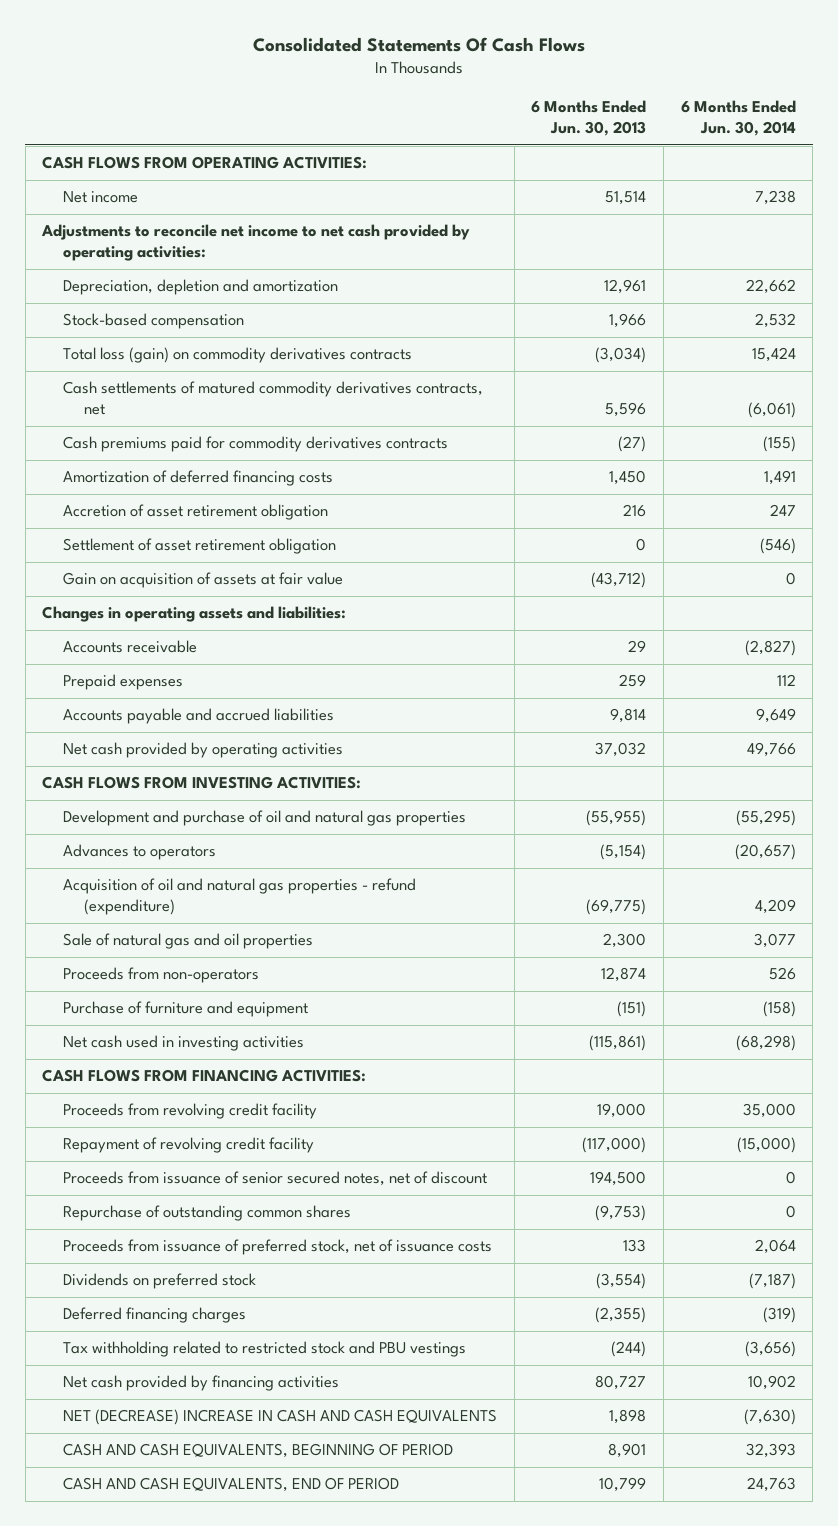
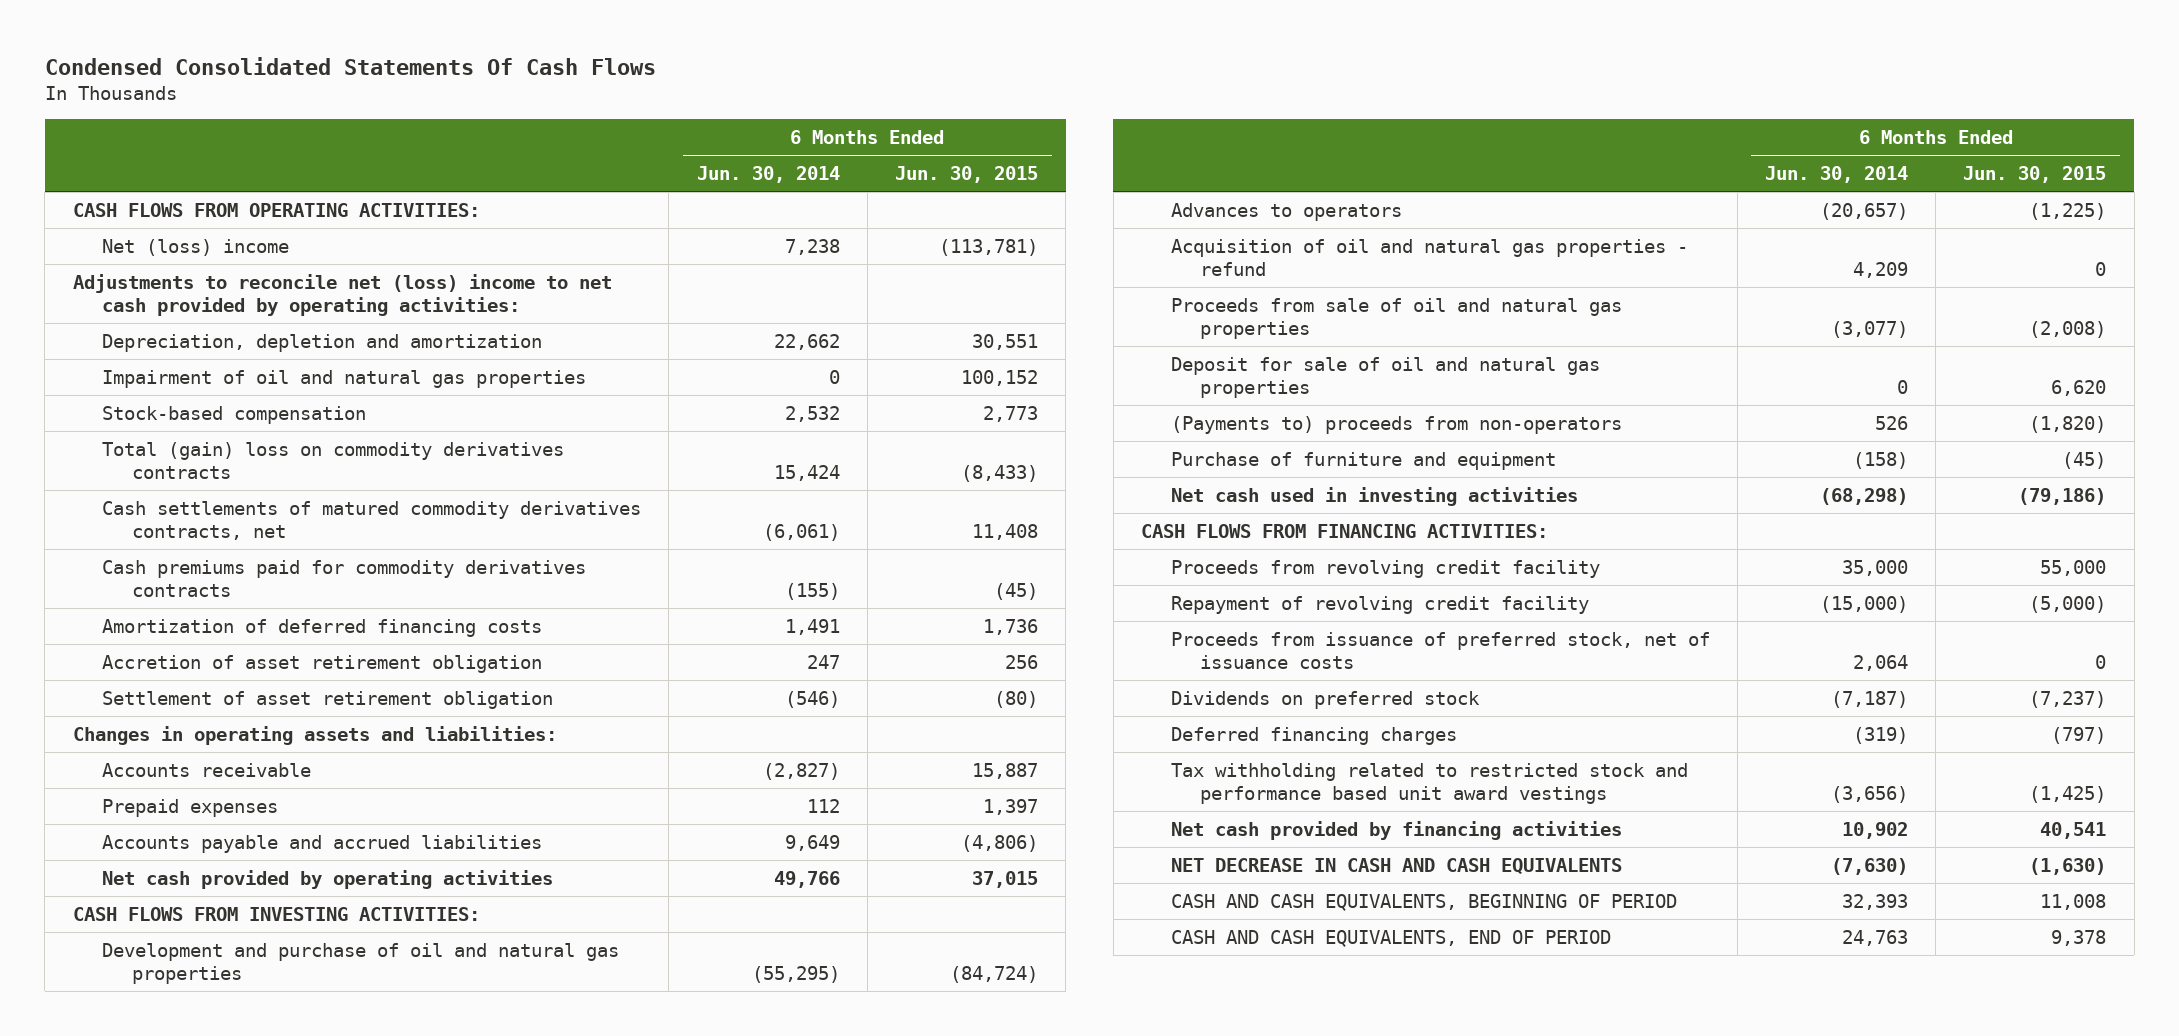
- Consolidated Statements Of Cash Flows
+ Condensed Consolidated Statements Of Cash Flows
- | 6 Months Ended Jun. 30, 2013 | 6 Months Ended Jun. 30, 2014
+ | 6 Months Ended Jun. 30, 2014 | 6 Months Ended Jun. 30, 2015
- Net income | 51,514 | 7,238
- Adjustments to reconcile net income to net cash provided by operating activities:
+ Net (loss) income | 7,238 | (113,781)
+ Adjustments to reconcile net (loss) income to net cash provided by operating activities:
+ Impairment of oil and natural gas properties | 0 | 100,152
- Total loss (gain) on commodity derivatives contracts | (3,034) | 15,424
+ Total (gain) loss on commodity derivatives contracts | 15,424 | (8,433)
- Gain on acquisition of assets at fair value | (43,712) | 0
- Acquisition of oil and natural gas properties - refund (expenditure) | (69,775) | 4,209
- Sale of natural gas and oil properties | 2,300 | 3,077
- Proceeds from non-operators | 12,874 | 526
+ Acquisition of oil and natural gas properties - refund | 4,209 | 0
+ Proceeds from sale of oil and natural gas properties | (3,077) | (2,008)
+ Deposit for sale of oil and natural gas properties | 0 | 6,620
+ (Payments to) proceeds from non-operators | 526 | (1,820)
- Proceeds from issuance of senior secured notes, net of discount | 194,500 | 0
- Repurchase of outstanding common shares | (9,753) | 0
- Tax withholding related to restricted stock and PBU vestings | (244) | (3,656)
+ Tax withholding related to restricted stock and performance based unit award vestings | (3,656) | (1,425)
- NET (DECREASE) INCREASE IN CASH AND CASH EQUIVALENTS | 1,898 | (7,630)
+ NET DECREASE IN CASH AND CASH EQUIVALENTS | (7,630) | (1,630)

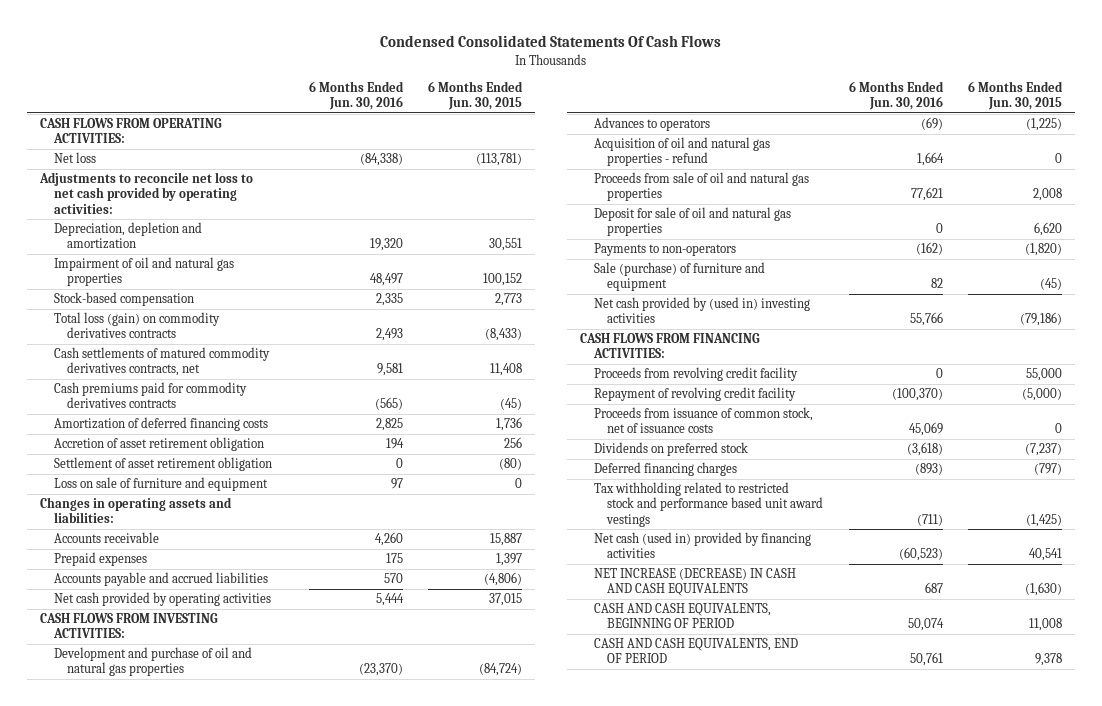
- | 6 Months Ended Jun. 30, 2014 | 6 Months Ended Jun. 30, 2015
+ | 6 Months Ended Jun. 30, 2016 | 6 Months Ended Jun. 30, 2015
- Net (loss) income | 7,238 | (113,781)
- Adjustments to reconcile net (loss) income to net cash provided by operating activities:
+ Net loss | (84,338) | (113,781)
+ Adjustments to reconcile net loss to net cash provided by operating activities:
- Total (gain) loss on commodity derivatives contracts | 15,424 | (8,433)
+ Total loss (gain) on commodity derivatives contracts | 2,493 | (8,433)
+ Loss on sale of furniture and equipment | 97 | 0
- Proceeds from sale of oil and natural gas properties | (3,077) | (2,008)
+ Proceeds from sale of oil and natural gas properties | 77,621 | 2,008
- (Payments to) proceeds from non-operators | 526 | (1,820)
- Purchase of furniture and equipment | (158) | (45)
- Net cash used in investing activities | (68,298) | (79,186)
+ Payments to non-operators | (162) | (1,820)
+ Sale (purchase) of furniture and equipment | 82 | (45)
+ Net cash provided by (used in) investing activities | 55,766 | (79,186)
- Proceeds from issuance of preferred stock, net of issuance costs | 2,064 | 0
+ Proceeds from issuance of common stock, net of issuance costs | 45,069 | 0
- Net cash provided by financing activities | 10,902 | 40,541
- NET DECREASE IN CASH AND CASH EQUIVALENTS | (7,630) | (1,630)
+ Net cash (used in) provided by financing activities | (60,523) | 40,541
+ NET INCREASE (DECREASE) IN CASH AND CASH EQUIVALENTS | 687 | (1,630)

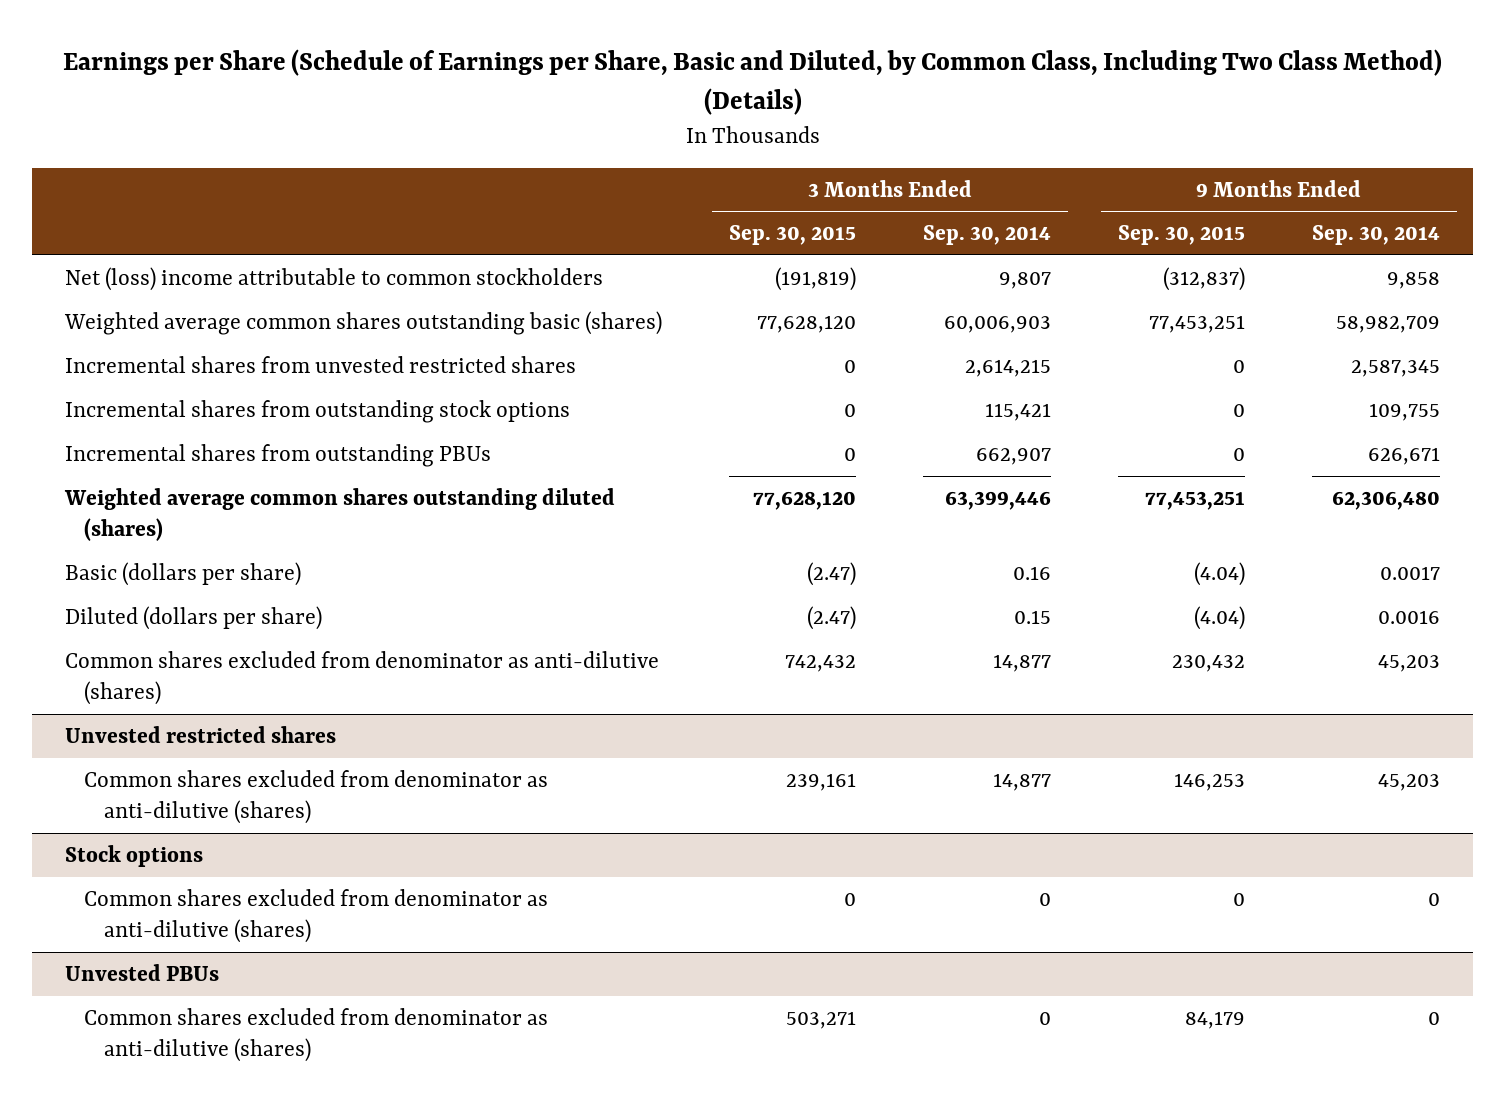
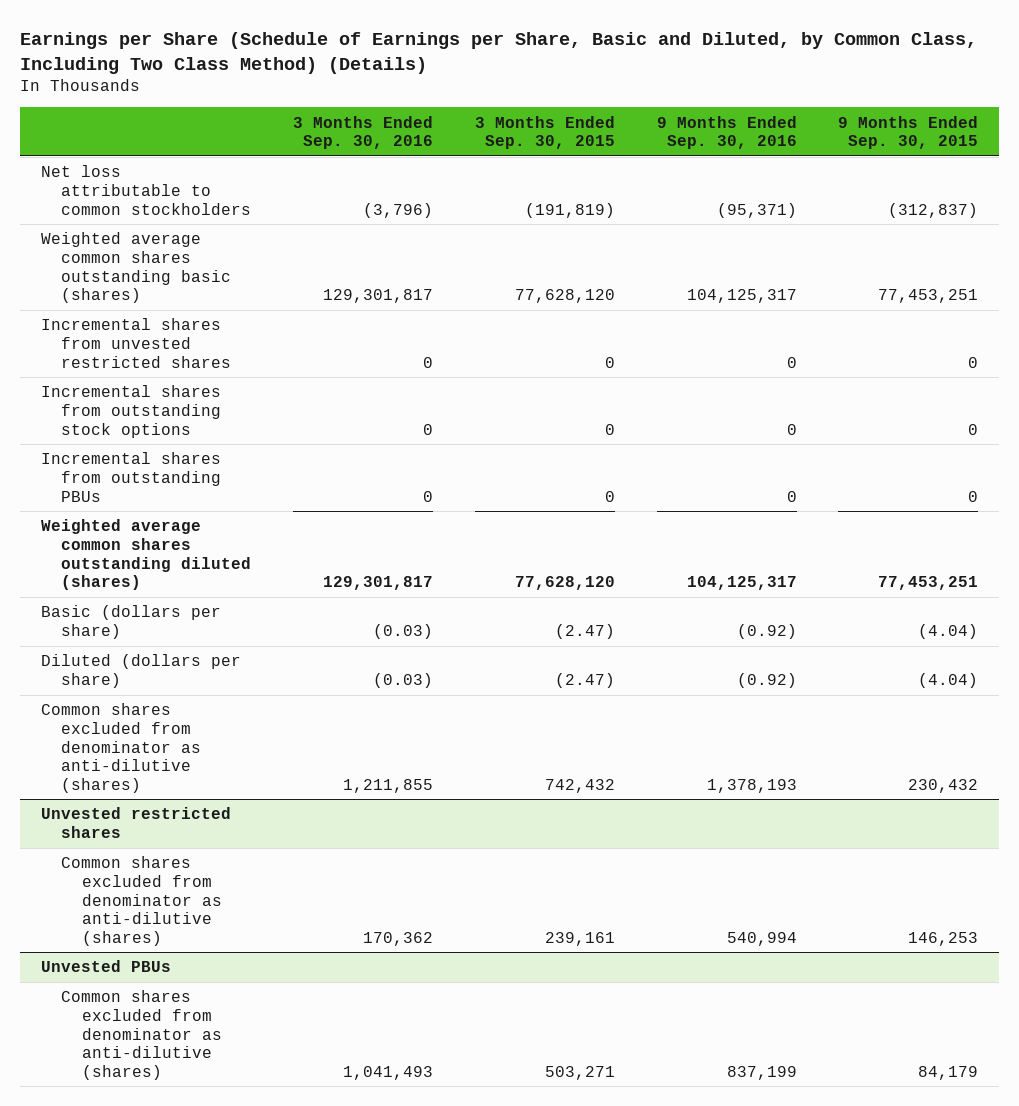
- | 3 Months Ended Sep. 30, 2015 | 3 Months Ended Sep. 30, 2014 | 9 Months Ended Sep. 30, 2015 | 9 Months Ended Sep. 30, 2014
+ | 3 Months Ended Sep. 30, 2016 | 3 Months Ended Sep. 30, 2015 | 9 Months Ended Sep. 30, 2016 | 9 Months Ended Sep. 30, 2015
- Net (loss) income attributable to common stockholders | (191,819) | 9,807 | (312,837) | 9,858
+ Net loss attributable to common stockholders | (3,796) | (191,819) | (95,371) | (312,837)
- Stock options
- Common shares excluded from denominator as anti-dilutive (shares) | 0 | 0 | 0 | 0

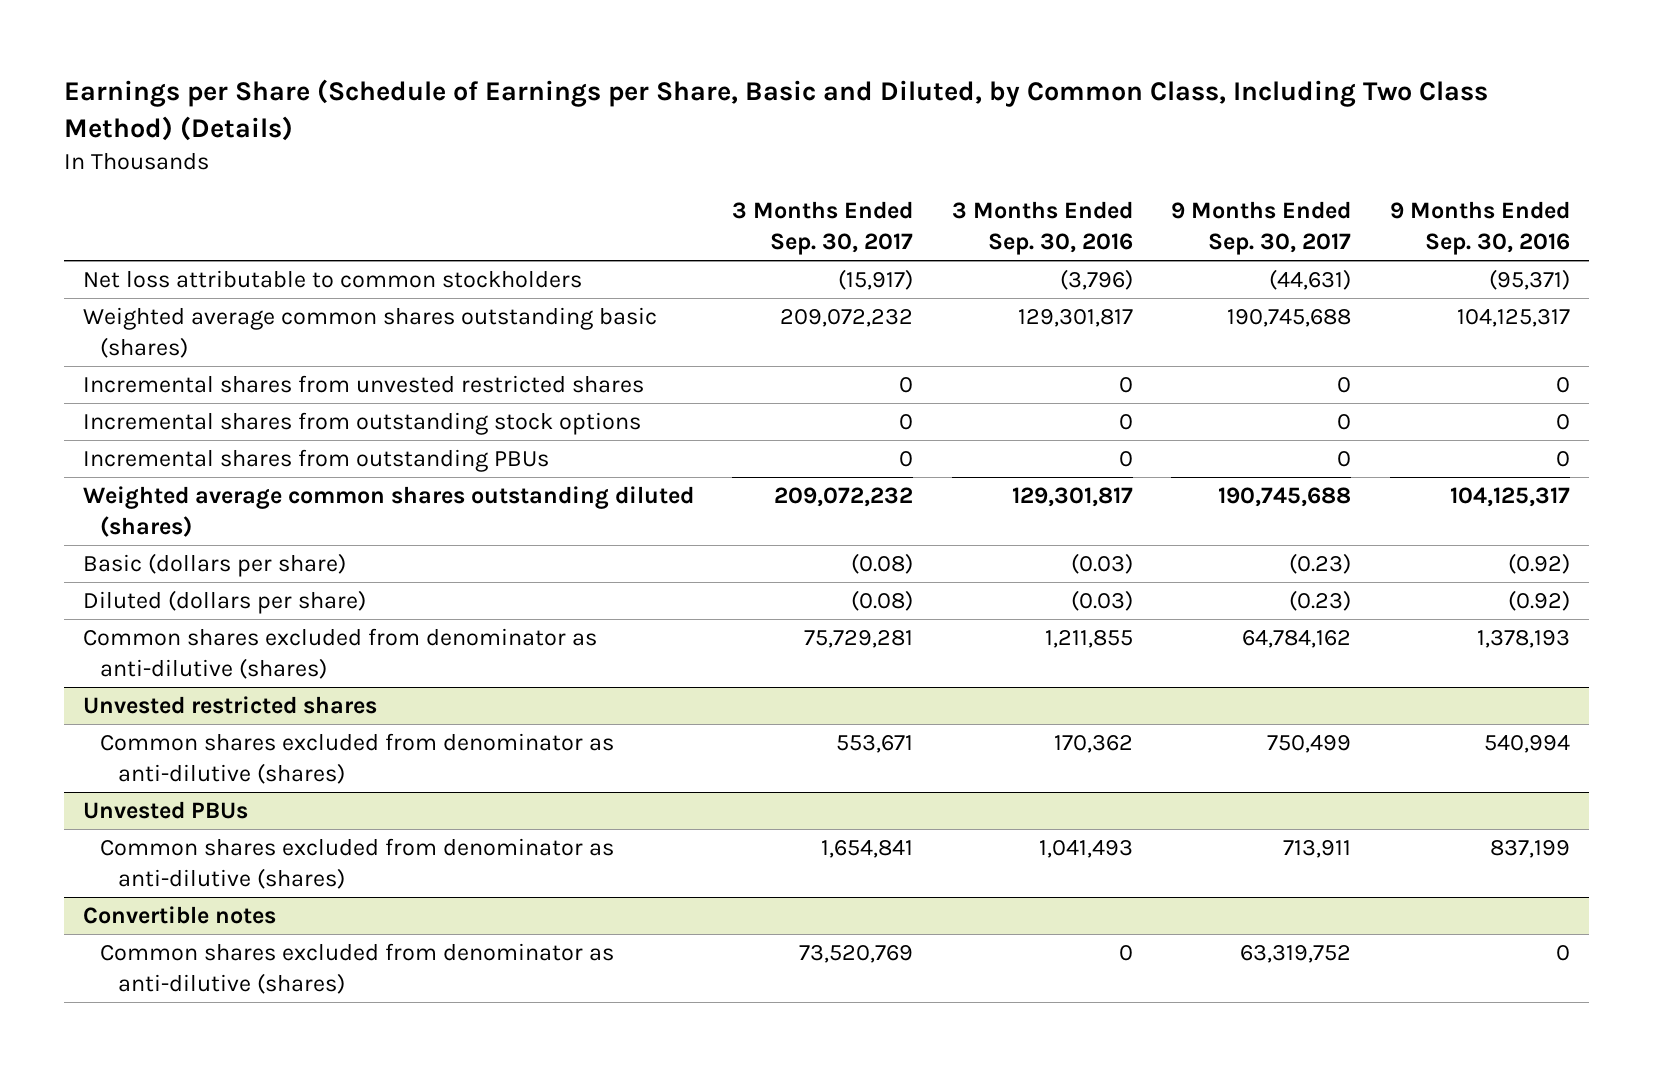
- | 3 Months Ended Sep. 30, 2016 | 3 Months Ended Sep. 30, 2015 | 9 Months Ended Sep. 30, 2016 | 9 Months Ended Sep. 30, 2015
+ | 3 Months Ended Sep. 30, 2017 | 3 Months Ended Sep. 30, 2016 | 9 Months Ended Sep. 30, 2017 | 9 Months Ended Sep. 30, 2016
+ Convertible notes
+ Common shares excluded from denominator as anti-dilutive (shares) | 73,520,769 | 0 | 63,319,752 | 0

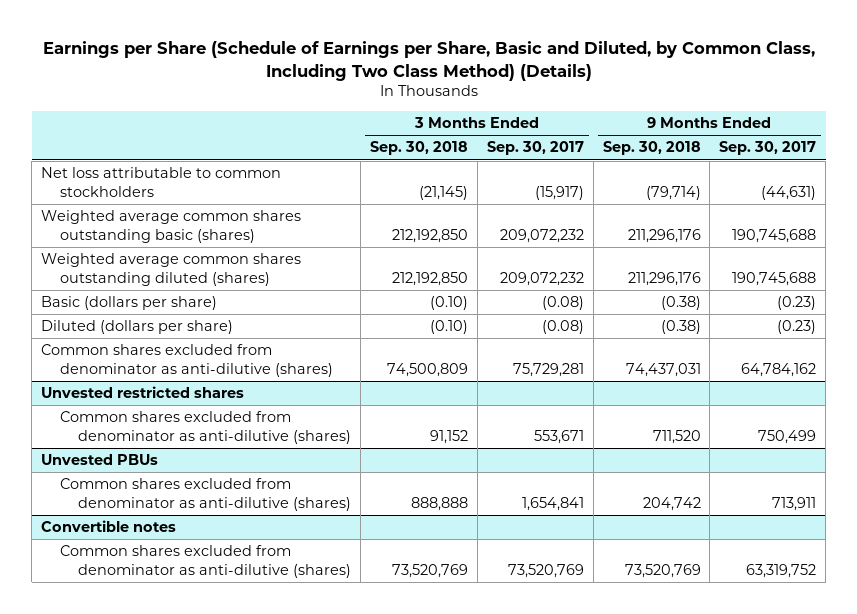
- | 3 Months Ended Sep. 30, 2017 | 3 Months Ended Sep. 30, 2016 | 9 Months Ended Sep. 30, 2017 | 9 Months Ended Sep. 30, 2016
+ | 3 Months Ended Sep. 30, 2018 | 3 Months Ended Sep. 30, 2017 | 9 Months Ended Sep. 30, 2018 | 9 Months Ended Sep. 30, 2017
- Incremental shares from unvested restricted shares | 0 | 0 | 0 | 0
- Incremental shares from outstanding stock options | 0 | 0 | 0 | 0
- Incremental shares from outstanding PBUs | 0 | 0 | 0 | 0

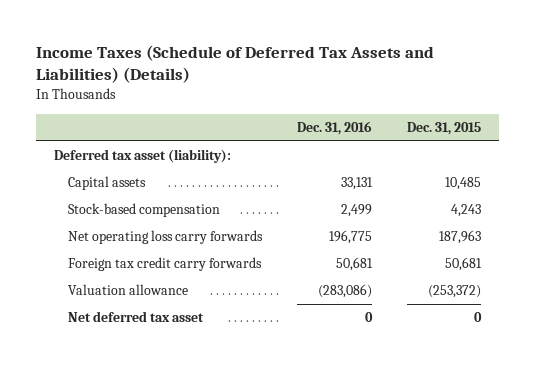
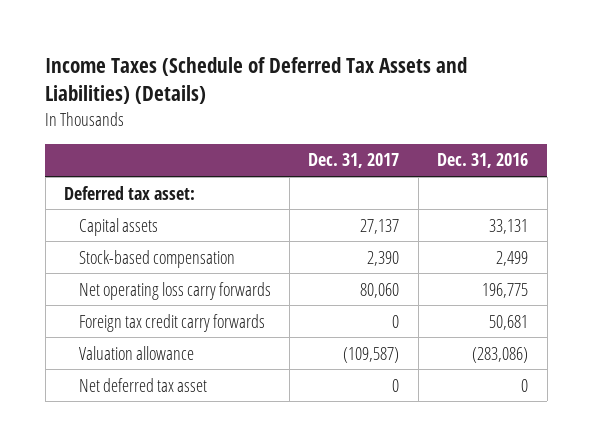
- | Dec. 31, 2016 | Dec. 31, 2015
+ | Dec. 31, 2017 | Dec. 31, 2016
- Deferred tax asset (liability):
+ Deferred tax asset:

